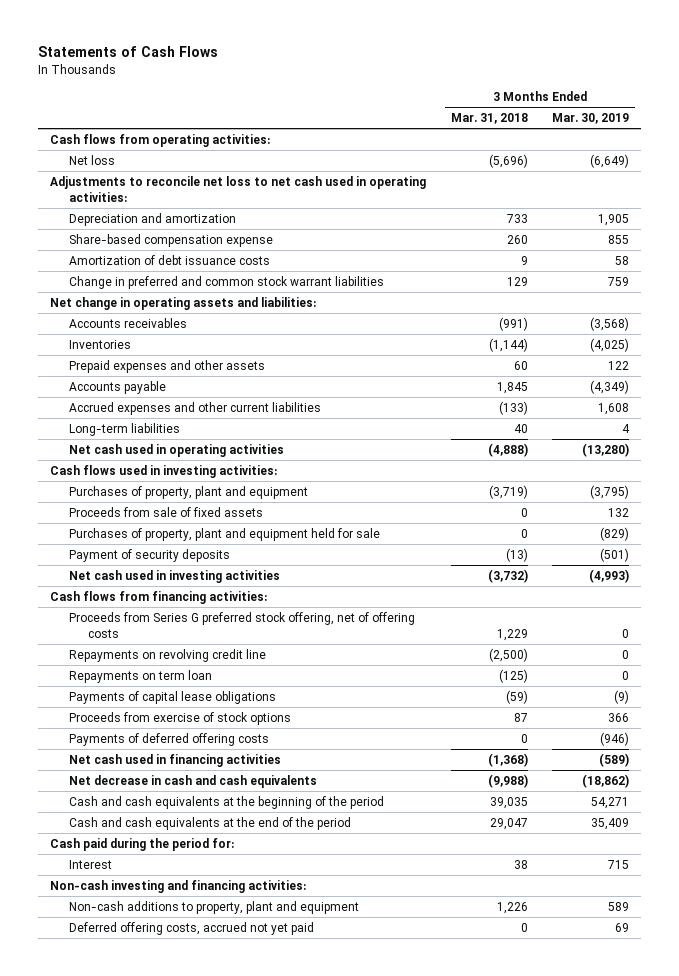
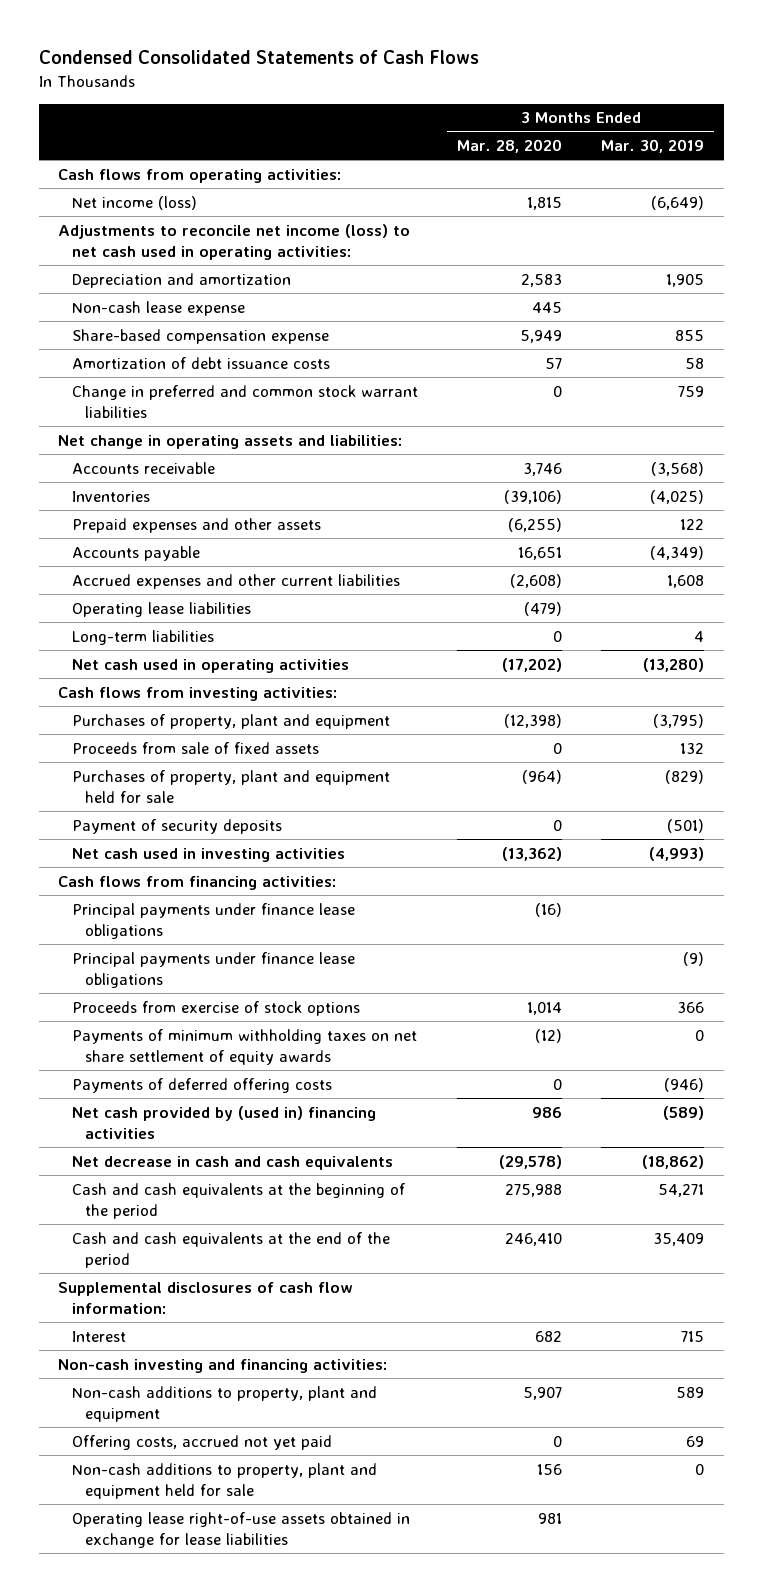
- Statements of Cash Flows
+ Condensed Consolidated Statements of Cash Flows
- | 3 Months Ended Mar. 31, 2018 | 3 Months Ended Mar. 30, 2019
+ | 3 Months Ended Mar. 28, 2020 | 3 Months Ended Mar. 30, 2019
- Net loss | (5,696) | (6,649)
- Adjustments to reconcile net loss to net cash used in operating activities:
+ Net income (loss) | 1,815 | (6,649)
+ Adjustments to reconcile net income (loss) to net cash used in operating activities:
+ Non-cash lease expense | 445 |
- Accounts receivables | (991) | (3,568)
+ Accounts receivable | 3,746 | (3,568)
+ Operating lease liabilities | (479) |
- Cash flows used in investing activities:
+ Cash flows from investing activities:
- Proceeds from Series G preferred stock offering, net of offering costs | 1,229 | 0
- Repayments on revolving credit line | (2,500) | 0
- Repayments on term loan | (125) | 0
- Payments of capital lease obligations | (59) | (9)
+ Principal payments under finance lease obligations | (16) |
+ Principal payments under finance lease obligations | | (9)
+ Payments of minimum withholding taxes on net share settlement of equity awards | (12) | 0
- Net cash used in financing activities | (1,368) | (589)
+ Net cash provided by (used in) financing activities | 986 | (589)
- Cash paid during the period for:
+ Supplemental disclosures of cash flow information:
- Deferred offering costs, accrued not yet paid | 0 | 69
+ Offering costs, accrued not yet paid | 0 | 69
+ Non-cash additions to property, plant and equipment held for sale | 156 | 0
+ Operating lease right-of-use assets obtained in exchange for lease liabilities | 981 |

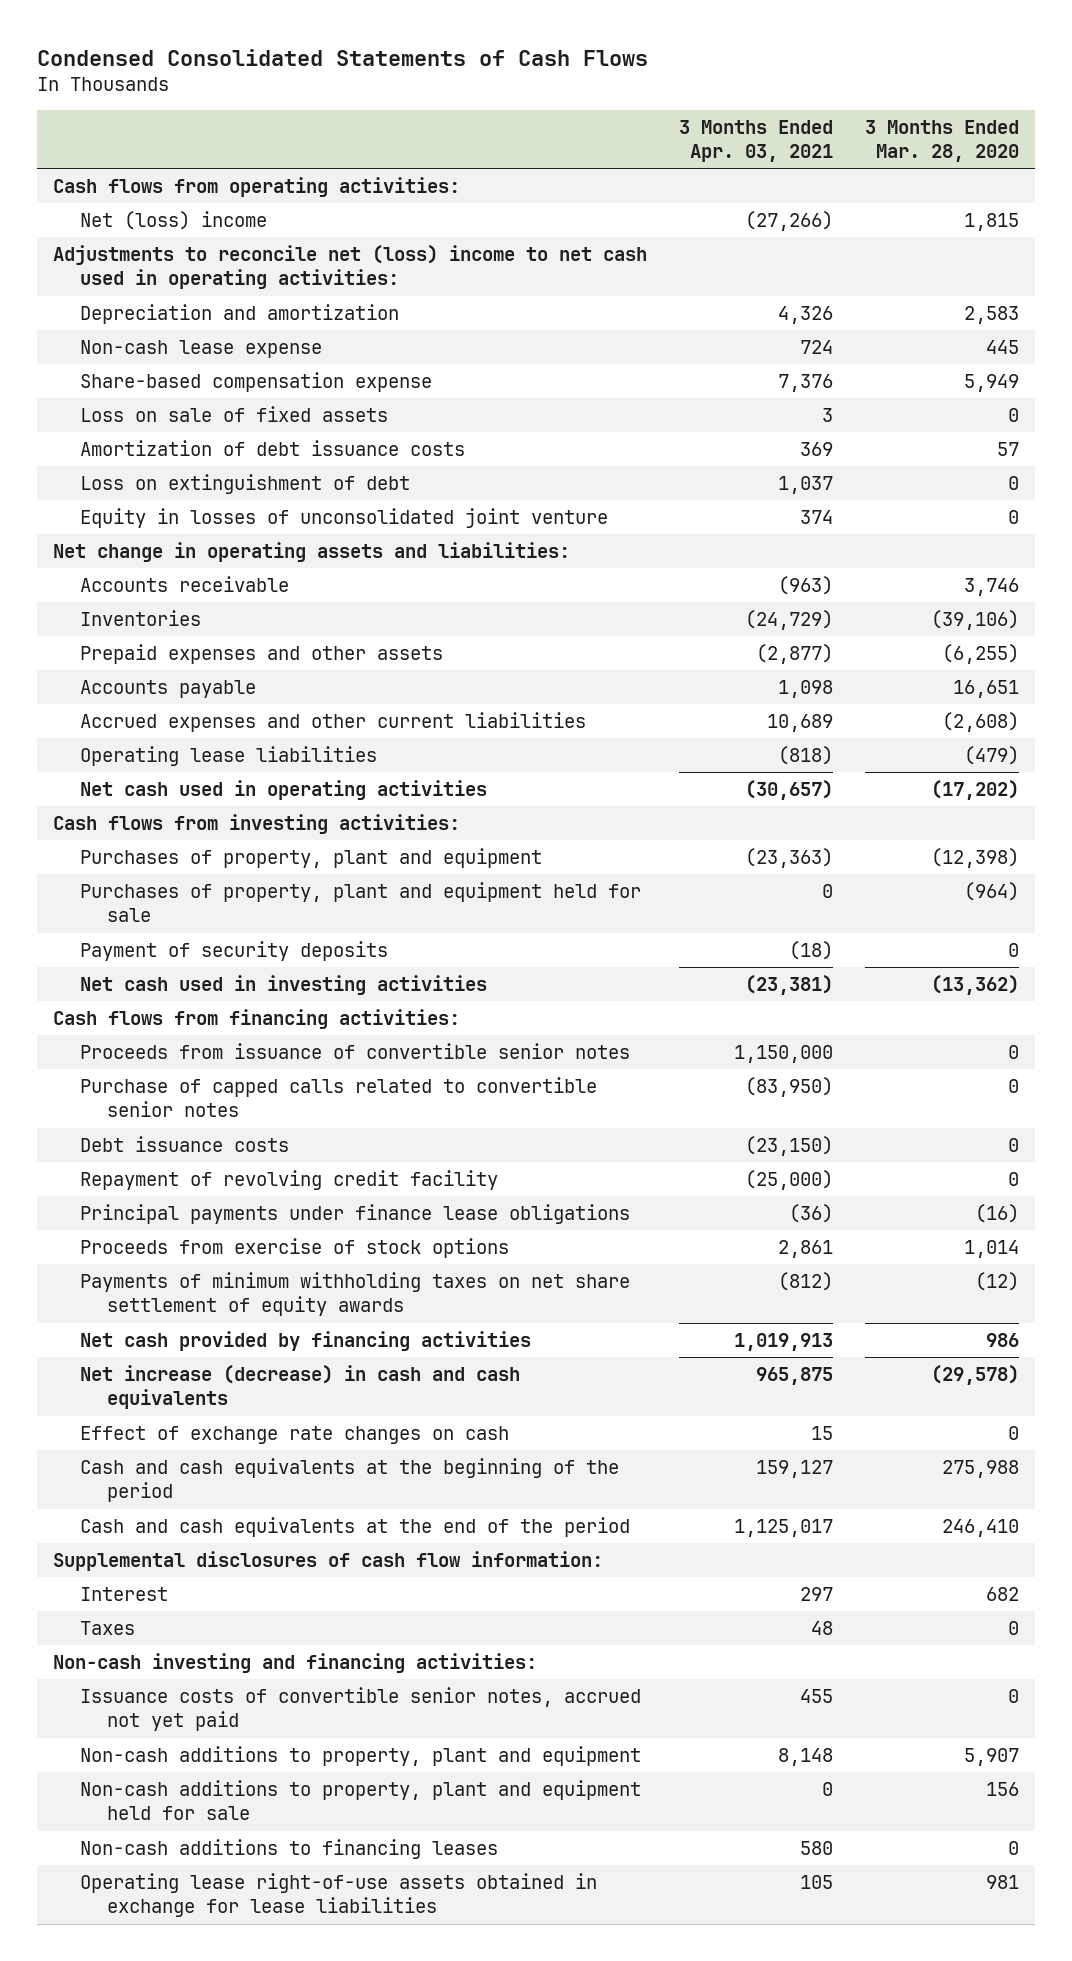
- | 3 Months Ended Mar. 28, 2020 | 3 Months Ended Mar. 30, 2019
+ | 3 Months Ended Apr. 03, 2021 | 3 Months Ended Mar. 28, 2020
- Net income (loss) | 1,815 | (6,649)
- Adjustments to reconcile net income (loss) to net cash used in operating activities:
+ Net (loss) income | (27,266) | 1,815
+ Adjustments to reconcile net (loss) income to net cash used in operating activities:
+ Loss on sale of fixed assets | 3 | 0
- Change in preferred and common stock warrant liabilities | 0 | 759
+ Loss on extinguishment of debt | 1,037 | 0
+ Equity in losses of unconsolidated joint venture | 374 | 0
- Long-term liabilities | 0 | 4
- Proceeds from sale of fixed assets | 0 | 132
+ Proceeds from issuance of convertible senior notes | 1,150,000 | 0
+ Purchase of capped calls related to convertible senior notes | (83,950) | 0
+ Debt issuance costs | (23,150) | 0
+ Repayment of revolving credit facility | (25,000) | 0
- Principal payments under finance lease obligations | | (9)
- Payments of deferred offering costs | 0 | (946)
- Net cash provided by (used in) financing activities | 986 | (589)
- Net decrease in cash and cash equivalents | (29,578) | (18,862)
+ Net cash provided by financing activities | 1,019,913 | 986
+ Net increase (decrease) in cash and cash equivalents | 965,875 | (29,578)
+ Effect of exchange rate changes on cash | 15 | 0
+ Taxes | 48 | 0
+ Issuance costs of convertible senior notes, accrued not yet paid | 455 | 0
- Offering costs, accrued not yet paid | 0 | 69
+ Non-cash additions to financing leases | 580 | 0

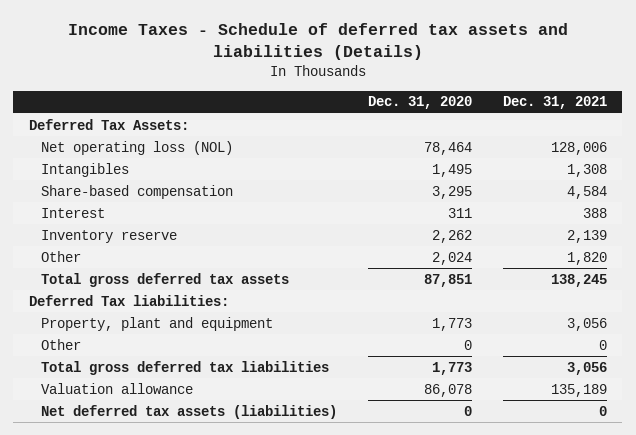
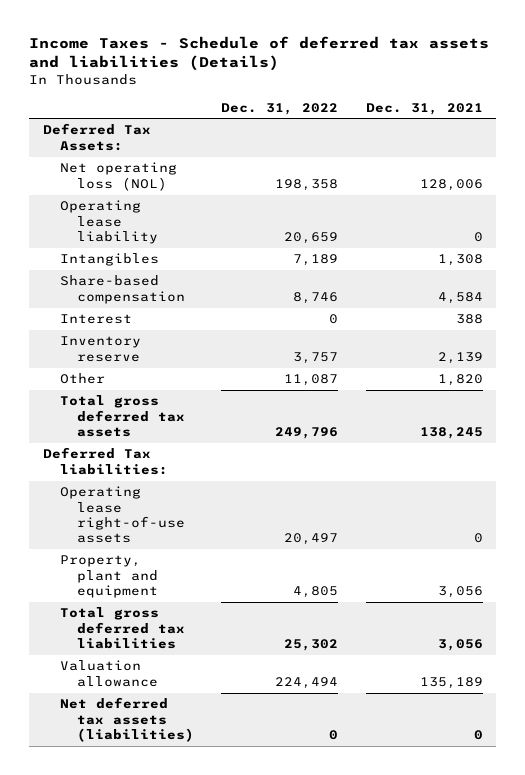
- | Dec. 31, 2020 | Dec. 31, 2021
+ | Dec. 31, 2022 | Dec. 31, 2021
+ Operating lease liability | 20,659 | 0
+ Operating lease right-of-use assets | 20,497 | 0
- Other | 0 | 0

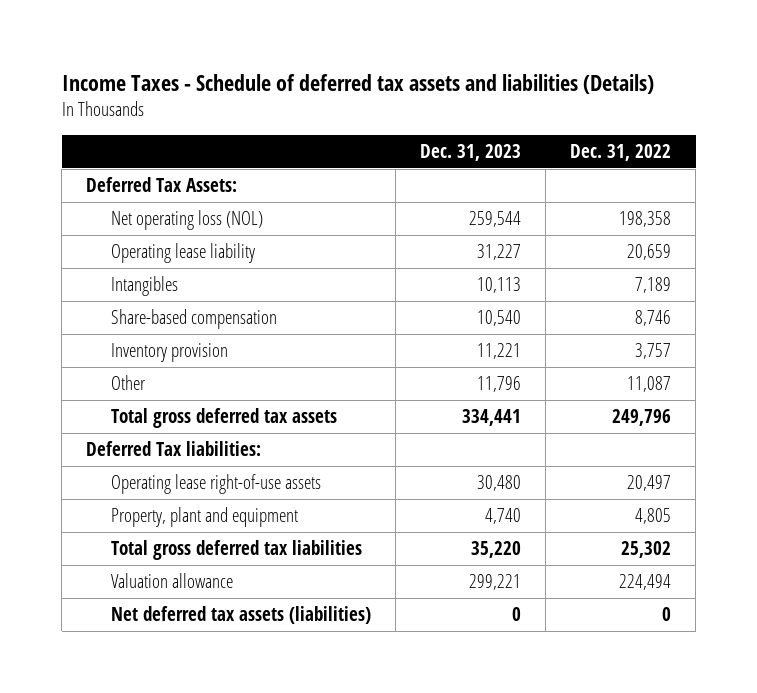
- | Dec. 31, 2022 | Dec. 31, 2021
+ | Dec. 31, 2023 | Dec. 31, 2022
- Interest | 0 | 388
- Inventory reserve | 3,757 | 2,139
+ Inventory provision | 11,221 | 3,757

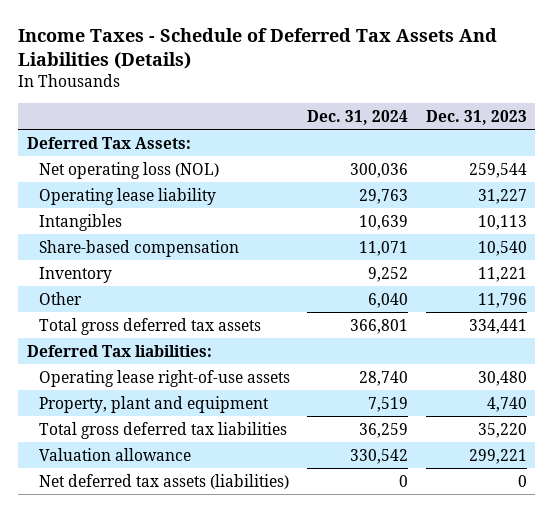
- Income Taxes - Schedule of deferred tax assets and liabilities (Details)
+ Income Taxes - Schedule of Deferred Tax Assets And Liabilities (Details)
- | Dec. 31, 2023 | Dec. 31, 2022
+ | Dec. 31, 2024 | Dec. 31, 2023
- Inventory provision | 11,221 | 3,757
+ Inventory | 9,252 | 11,221

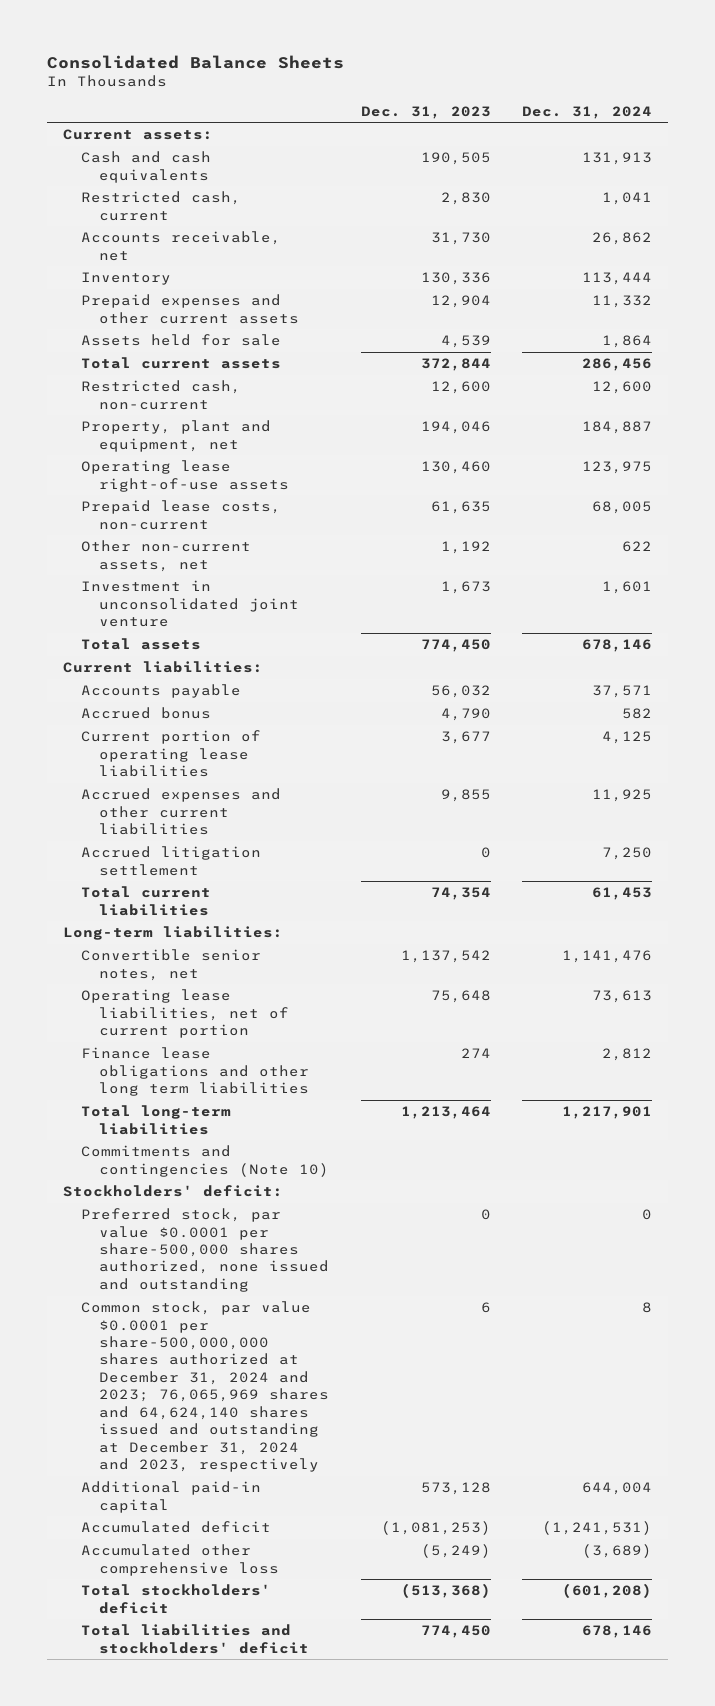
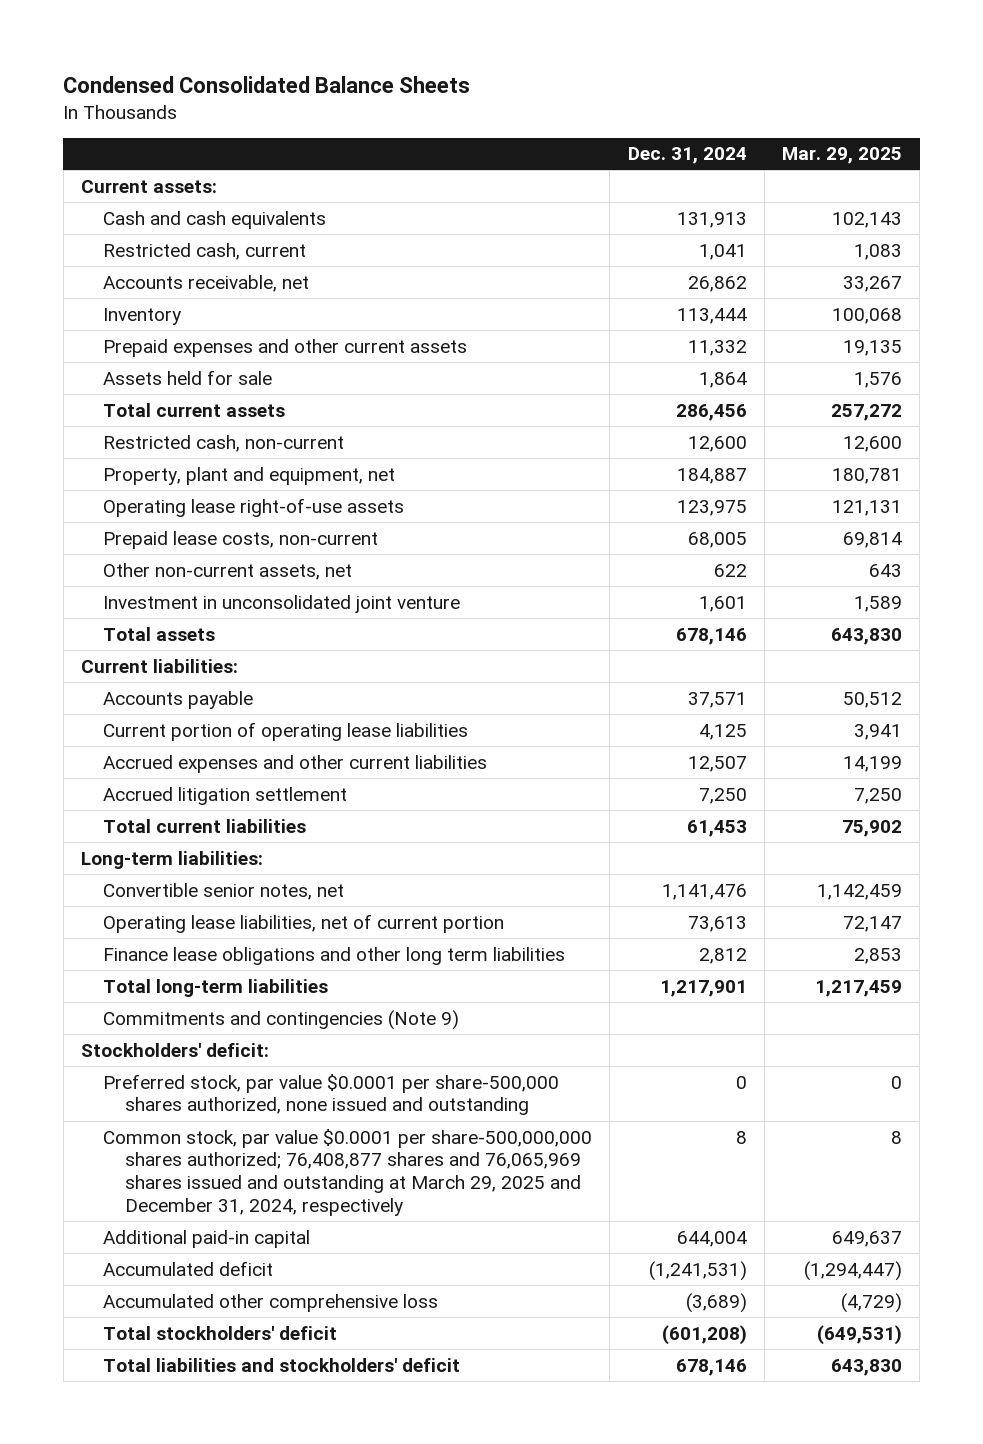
- Consolidated Balance Sheets
+ Condensed Consolidated Balance Sheets
- | Dec. 31, 2023 | Dec. 31, 2024
+ | Dec. 31, 2024 | Mar. 29, 2025
- Accrued bonus | 4,790 | 582
- Accrued expenses and other current liabilities | 9,855 | 11,925
+ Accrued expenses and other current liabilities | 12,507 | 14,199
- Commitments and contingencies (Note 10)
+ Commitments and contingencies (Note 9)
- Common stock, par value $0.0001 per share-500,000,000 shares authorized at December 31, 2024 and 2023; 76,065,969 shares and 64,624,140 shares issued and outstanding at December 31, 2024 and 2023, respectively | 6 | 8
+ Common stock, par value $0.0001 per share-500,000,000 shares authorized; 76,408,877 shares and 76,065,969 shares issued and outstanding at March 29, 2025 and December 31, 2024, respectively | 8 | 8

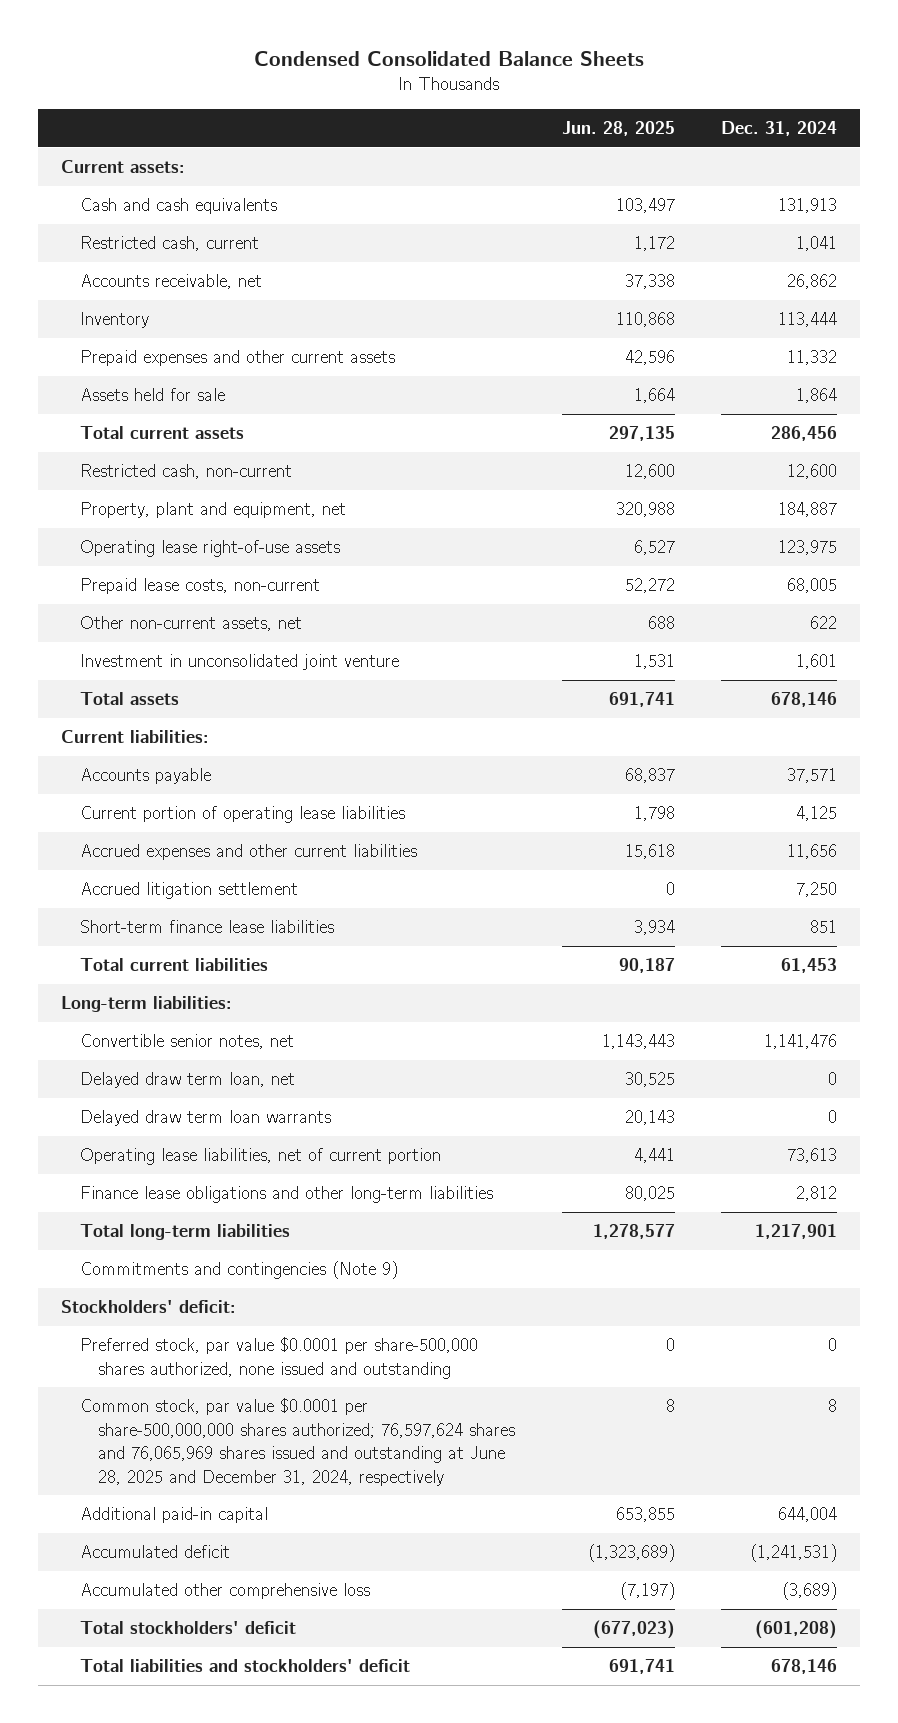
- | Dec. 31, 2024 | Mar. 29, 2025
+ | Jun. 28, 2025 | Dec. 31, 2024
- Accrued expenses and other current liabilities | 12,507 | 14,199
+ Accrued expenses and other current liabilities | 15,618 | 11,656
+ Short-term finance lease liabilities | 3,934 | 851
+ Delayed draw term loan, net | 30,525 | 0
+ Delayed draw term loan warrants | 20,143 | 0
- Finance lease obligations and other long term liabilities | 2,812 | 2,853
+ Finance lease obligations and other long-term liabilities | 80,025 | 2,812
- Common stock, par value $0.0001 per share-500,000,000 shares authorized; 76,408,877 shares and 76,065,969 shares issued and outstanding at March 29, 2025 and December 31, 2024, respectively | 8 | 8
+ Common stock, par value $0.0001 per share-500,000,000 shares authorized; 76,597,624 shares and 76,065,969 shares issued and outstanding at June 28, 2025 and December 31, 2024, respectively | 8 | 8

